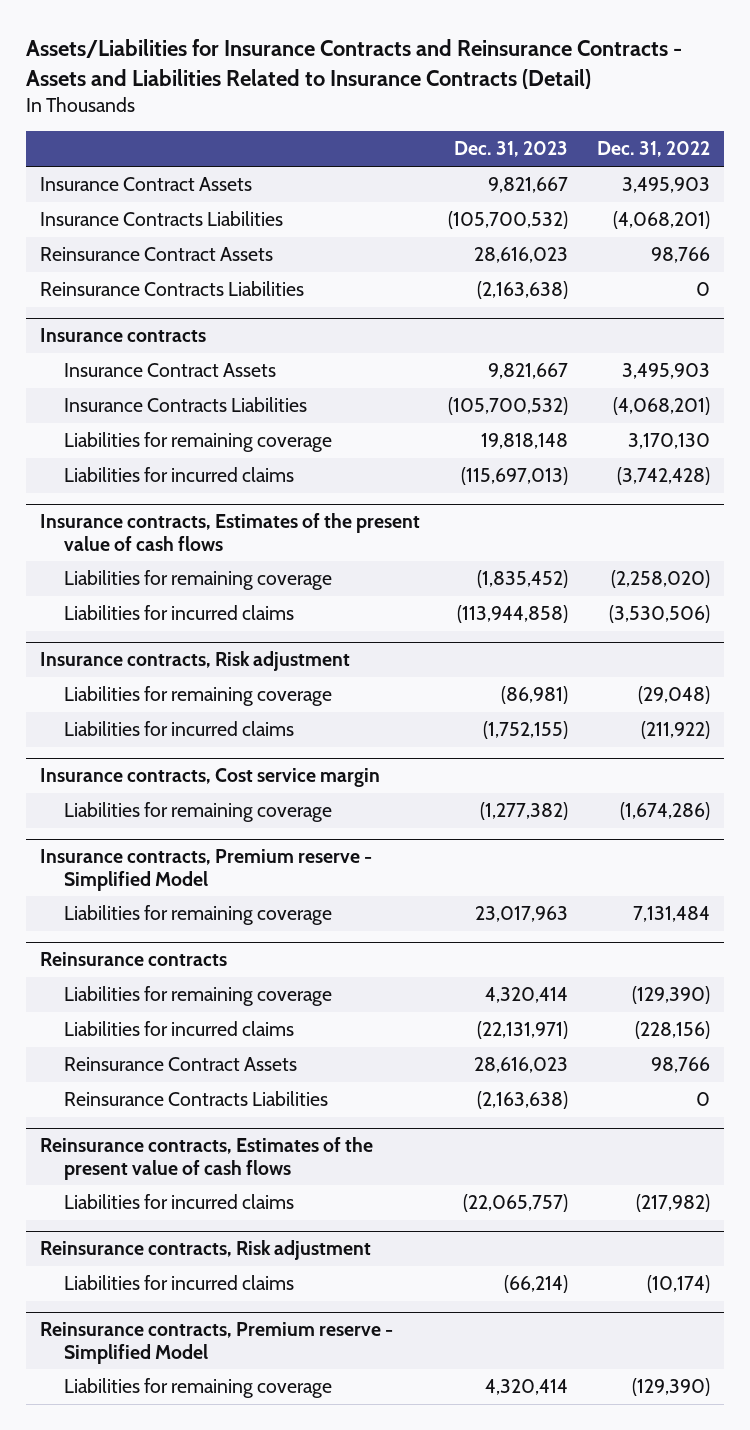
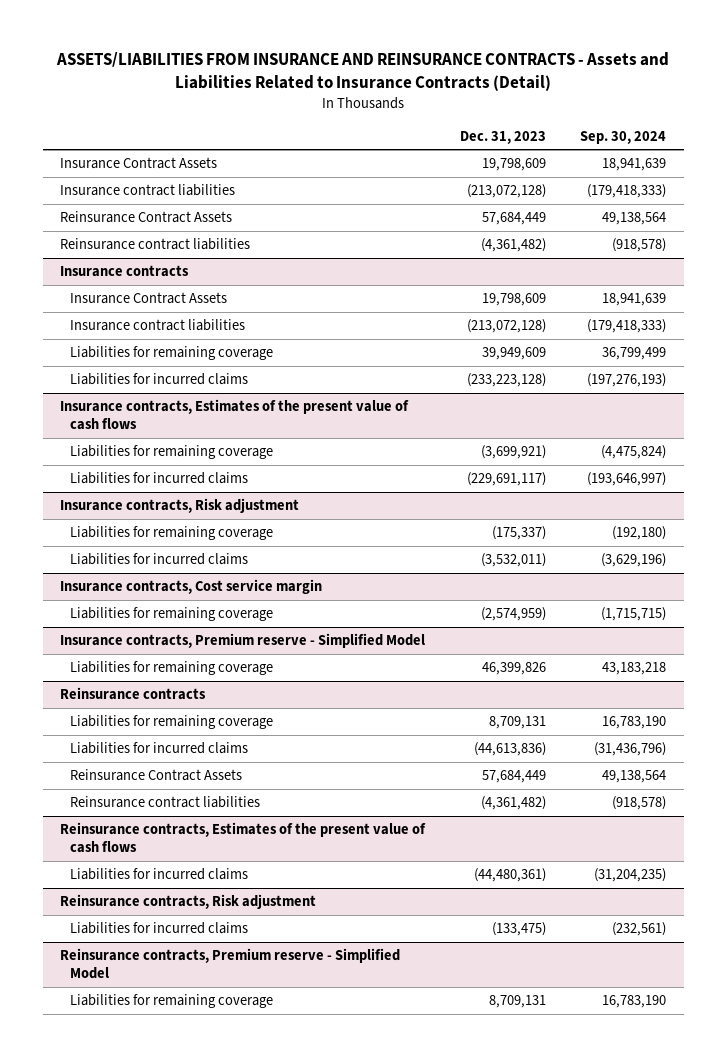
- Assets/Liabilities for Insurance Contracts and Reinsurance Contracts - Assets and Liabilities Related to Insurance Contracts (Detail)
+ ASSETS/LIABILITIES FROM INSURANCE AND REINSURANCE CONTRACTS - Assets and Liabilities Related to Insurance Contracts (Detail)
- | Dec. 31, 2023 | Dec. 31, 2022
+ | Dec. 31, 2023 | Sep. 30, 2024
- Insurance Contract Assets | 9,821,667 | 3,495,903
- Insurance Contracts Liabilities | (105,700,532) | (4,068,201)
- Reinsurance Contract Assets | 28,616,023 | 98,766
- Reinsurance Contracts Liabilities | (2,163,638) | 0
+ Insurance Contract Assets | 19,798,609 | 18,941,639
+ Insurance contract liabilities | (213,072,128) | (179,418,333)
+ Reinsurance Contract Assets | 57,684,449 | 49,138,564
+ Reinsurance contract liabilities | (4,361,482) | (918,578)
@ Insurance contracts
- Insurance Contract Assets | 9,821,667 | 3,495,903
- Insurance Contracts Liabilities | (105,700,532) | (4,068,201)
- Liabilities for remaining coverage | 19,818,148 | 3,170,130
- Liabilities for incurred claims | (115,697,013) | (3,742,428)
+ Insurance Contract Assets | 19,798,609 | 18,941,639
+ Insurance contract liabilities | (213,072,128) | (179,418,333)
+ Liabilities for remaining coverage | 39,949,609 | 36,799,499
+ Liabilities for incurred claims | (233,223,128) | (197,276,193)
@ Insurance contracts, Estimates of the present value of cash flows
- Liabilities for remaining coverage | (1,835,452) | (2,258,020)
- Liabilities for incurred claims | (113,944,858) | (3,530,506)
+ Liabilities for remaining coverage | (3,699,921) | (4,475,824)
+ Liabilities for incurred claims | (229,691,117) | (193,646,997)
@ Insurance contracts, Risk adjustment
- Liabilities for remaining coverage | (86,981) | (29,048)
- Liabilities for incurred claims | (1,752,155) | (211,922)
+ Liabilities for remaining coverage | (175,337) | (192,180)
+ Liabilities for incurred claims | (3,532,011) | (3,629,196)
@ Insurance contracts, Cost service margin
- Liabilities for remaining coverage | (1,277,382) | (1,674,286)
+ Liabilities for remaining coverage | (2,574,959) | (1,715,715)
@ Insurance contracts, Premium reserve - Simplified Model
- Liabilities for remaining coverage | 23,017,963 | 7,131,484
+ Liabilities for remaining coverage | 46,399,826 | 43,183,218
@ Reinsurance contracts
- Liabilities for remaining coverage | 4,320,414 | (129,390)
- Liabilities for incurred claims | (22,131,971) | (228,156)
- Reinsurance Contract Assets | 28,616,023 | 98,766
- Reinsurance Contracts Liabilities | (2,163,638) | 0
+ Liabilities for remaining coverage | 8,709,131 | 16,783,190
+ Liabilities for incurred claims | (44,613,836) | (31,436,796)
+ Reinsurance Contract Assets | 57,684,449 | 49,138,564
+ Reinsurance contract liabilities | (4,361,482) | (918,578)
@ Reinsurance contracts, Estimates of the present value of cash flows
- Liabilities for incurred claims | (22,065,757) | (217,982)
+ Liabilities for incurred claims | (44,480,361) | (31,204,235)
@ Reinsurance contracts, Risk adjustment
- Liabilities for incurred claims | (66,214) | (10,174)
+ Liabilities for incurred claims | (133,475) | (232,561)
@ Reinsurance contracts, Premium reserve - Simplified Model
- Liabilities for remaining coverage | 4,320,414 | (129,390)
+ Liabilities for remaining coverage | 8,709,131 | 16,783,190

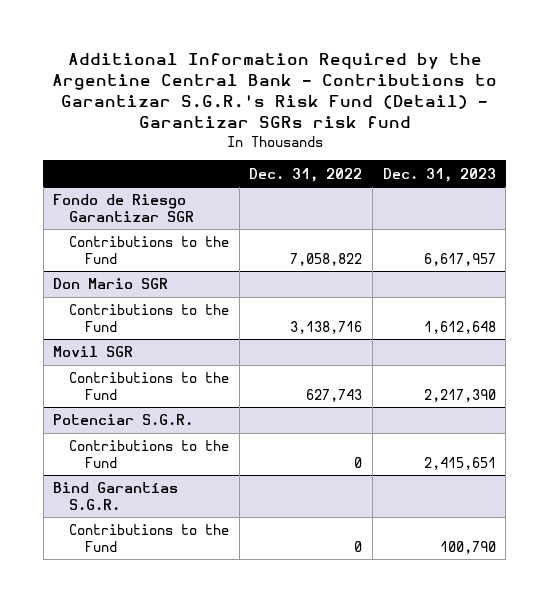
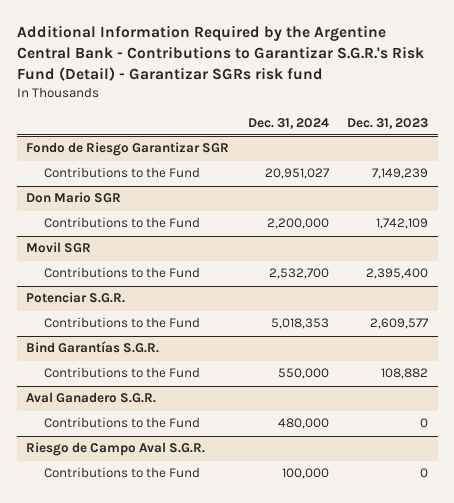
- | Dec. 31, 2022 | Dec. 31, 2023
+ | Dec. 31, 2024 | Dec. 31, 2023
@ Fondo de Riesgo Garantizar SGR
- Contributions to the Fund | 7,058,822 | 6,617,957
+ Contributions to the Fund | 20,951,027 | 7,149,239
@ Don Mario SGR
- Contributions to the Fund | 3,138,716 | 1,612,648
+ Contributions to the Fund | 2,200,000 | 1,742,109
@ Movil SGR
- Contributions to the Fund | 627,743 | 2,217,390
+ Contributions to the Fund | 2,532,700 | 2,395,400
@ Potenciar S.G.R.
- Contributions to the Fund | 0 | 2,415,651
+ Contributions to the Fund | 5,018,353 | 2,609,577
@ Bind Garantías S.G.R.
- Contributions to the Fund | 0 | 100,790
+ Contributions to the Fund | 550,000 | 108,882
+ Aval Ganadero S.G.R.
+ Contributions to the Fund | 480,000 | 0
+ Riesgo de Campo Aval S.G.R.
+ Contributions to the Fund | 100,000 | 0

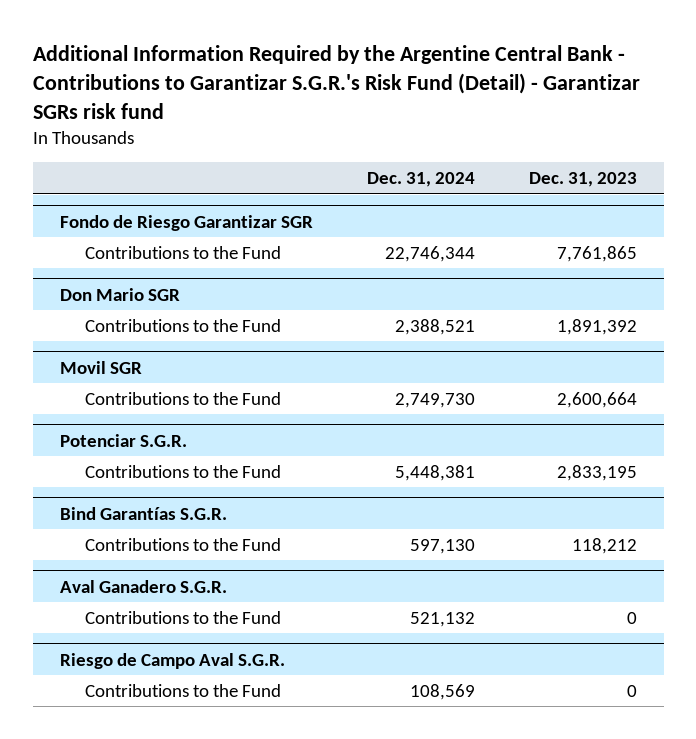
@ Fondo de Riesgo Garantizar SGR
- Contributions to the Fund | 20,951,027 | 7,149,239
+ Contributions to the Fund | 22,746,344 | 7,761,865
@ Don Mario SGR
- Contributions to the Fund | 2,200,000 | 1,742,109
+ Contributions to the Fund | 2,388,521 | 1,891,392
@ Movil SGR
- Contributions to the Fund | 2,532,700 | 2,395,400
+ Contributions to the Fund | 2,749,730 | 2,600,664
@ Potenciar S.G.R.
- Contributions to the Fund | 5,018,353 | 2,609,577
+ Contributions to the Fund | 5,448,381 | 2,833,195
@ Bind Garantías S.G.R.
- Contributions to the Fund | 550,000 | 108,882
+ Contributions to the Fund | 597,130 | 118,212
@ Aval Ganadero S.G.R.
- Contributions to the Fund | 480,000 | 0
+ Contributions to the Fund | 521,132 | 0
@ Riesgo de Campo Aval S.G.R.
- Contributions to the Fund | 100,000 | 0
+ Contributions to the Fund | 108,569 | 0

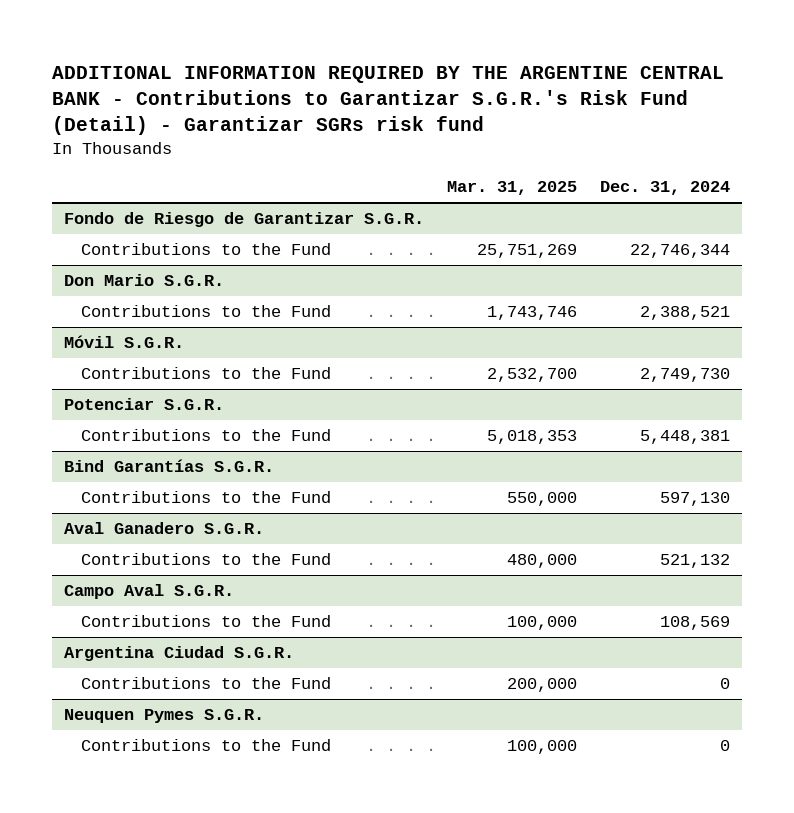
- Additional Information Required by the Argentine Central Bank - Contributions to Garantizar S.G.R.'s Risk Fund (Detail) - Garantizar SGRs risk fund
+ ADDITIONAL INFORMATION REQUIRED BY THE ARGENTINE CENTRAL BANK - Contributions to Garantizar S.G.R.'s Risk Fund (Detail) - Garantizar SGRs risk fund
- | Dec. 31, 2024 | Dec. 31, 2023
+ | Mar. 31, 2025 | Dec. 31, 2024
- Fondo de Riesgo Garantizar SGR
+ Fondo de Riesgo de Garantizar S.G.R.
- Don Mario SGR
+ Don Mario S.G.R.
- Movil SGR
+ Móvil S.G.R.
- Riesgo de Campo Aval S.G.R.
+ Campo Aval S.G.R.
+ Argentina Ciudad S.G.R.
+ Contributions to the Fund | 200,000 | 0
+ Neuquen Pymes S.G.R.
+ Contributions to the Fund | 100,000 | 0

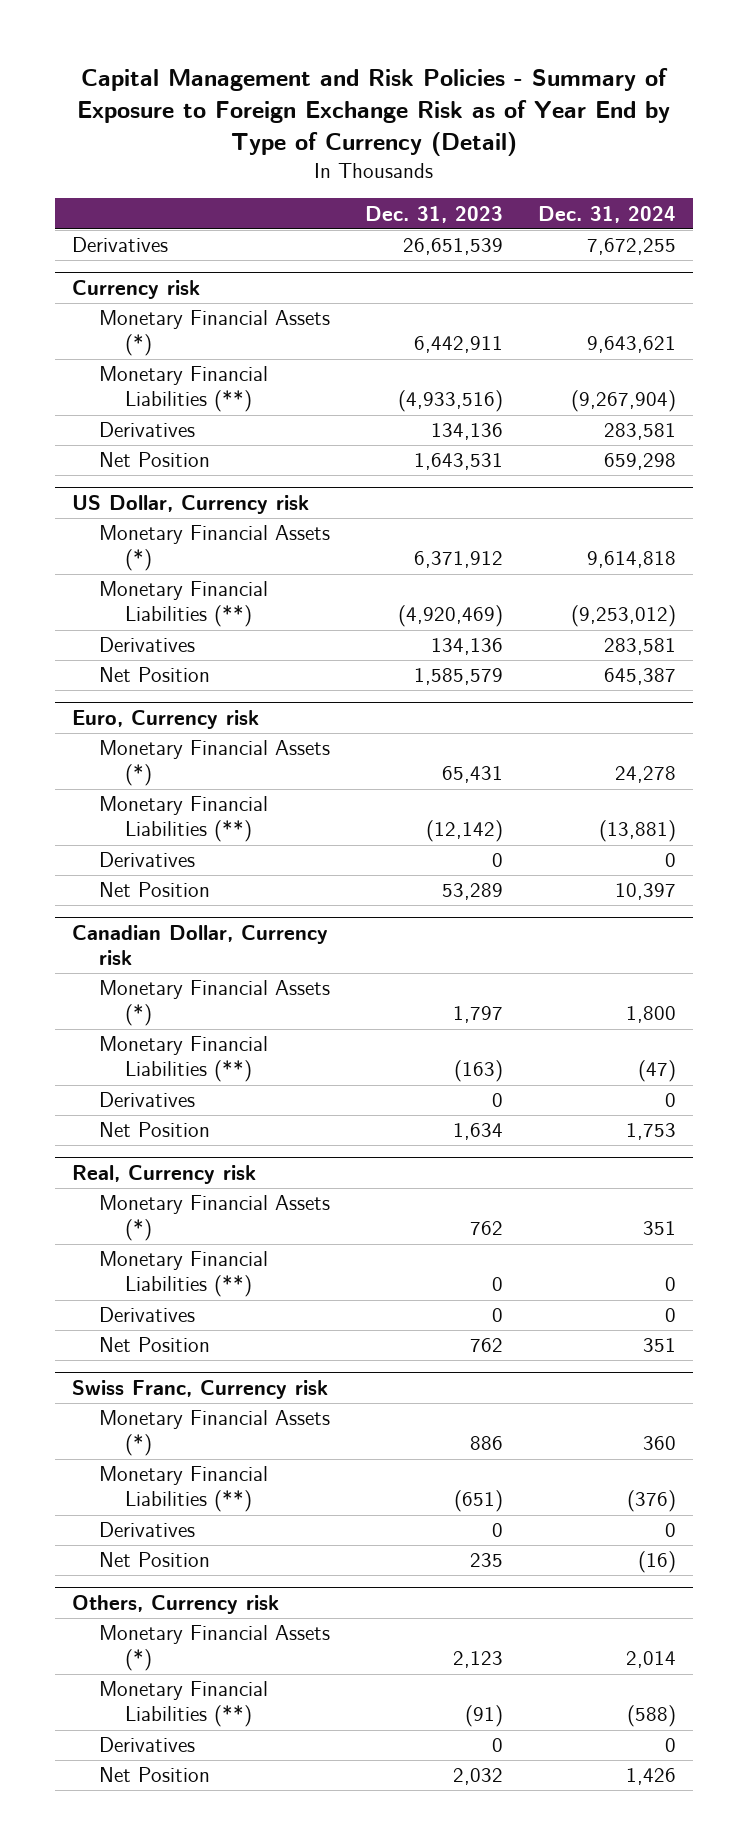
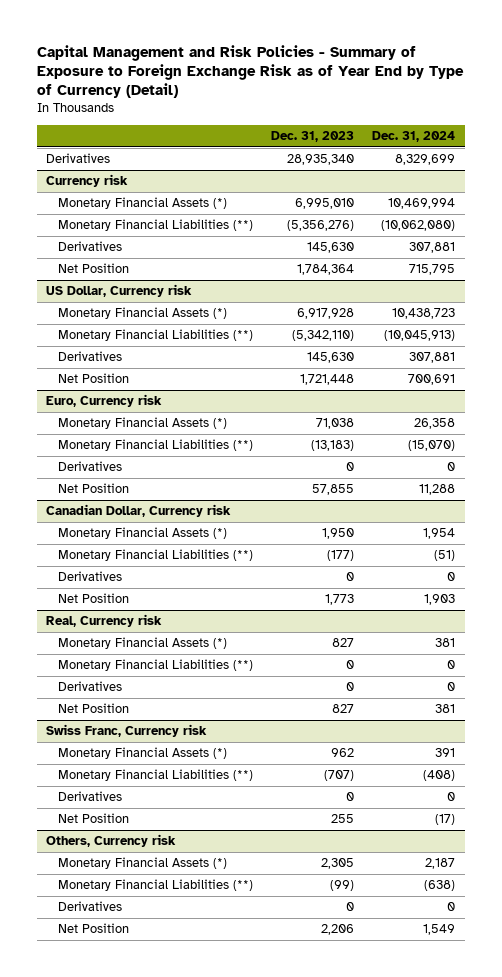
- Derivatives | 26,651,539 | 7,672,255
+ Derivatives | 28,935,340 | 8,329,699
@ Currency risk
- Monetary Financial Assets (*) | 6,442,911 | 9,643,621
- Monetary Financial Liabilities (**) | (4,933,516) | (9,267,904)
- Derivatives | 134,136 | 283,581
- Net Position | 1,643,531 | 659,298
+ Monetary Financial Assets (*) | 6,995,010 | 10,469,994
+ Monetary Financial Liabilities (**) | (5,356,276) | (10,062,080)
+ Derivatives | 145,630 | 307,881
+ Net Position | 1,784,364 | 715,795
@ US Dollar, Currency risk
- Monetary Financial Assets (*) | 6,371,912 | 9,614,818
- Monetary Financial Liabilities (**) | (4,920,469) | (9,253,012)
- Derivatives | 134,136 | 283,581
- Net Position | 1,585,579 | 645,387
+ Monetary Financial Assets (*) | 6,917,928 | 10,438,723
+ Monetary Financial Liabilities (**) | (5,342,110) | (10,045,913)
+ Derivatives | 145,630 | 307,881
+ Net Position | 1,721,448 | 700,691
@ Euro, Currency risk
- Monetary Financial Assets (*) | 65,431 | 24,278
- Monetary Financial Liabilities (**) | (12,142) | (13,881)
+ Monetary Financial Assets (*) | 71,038 | 26,358
+ Monetary Financial Liabilities (**) | (13,183) | (15,070)
- Net Position | 53,289 | 10,397
+ Net Position | 57,855 | 11,288
@ Canadian Dollar, Currency risk
- Monetary Financial Assets (*) | 1,797 | 1,800
- Monetary Financial Liabilities (**) | (163) | (47)
+ Monetary Financial Assets (*) | 1,950 | 1,954
+ Monetary Financial Liabilities (**) | (177) | (51)
- Net Position | 1,634 | 1,753
+ Net Position | 1,773 | 1,903
@ Real, Currency risk
- Monetary Financial Assets (*) | 762 | 351
+ Monetary Financial Assets (*) | 827 | 381
- Net Position | 762 | 351
+ Net Position | 827 | 381
@ Swiss Franc, Currency risk
- Monetary Financial Assets (*) | 886 | 360
- Monetary Financial Liabilities (**) | (651) | (376)
+ Monetary Financial Assets (*) | 962 | 391
+ Monetary Financial Liabilities (**) | (707) | (408)
- Net Position | 235 | (16)
+ Net Position | 255 | (17)
@ Others, Currency risk
- Monetary Financial Assets (*) | 2,123 | 2,014
- Monetary Financial Liabilities (**) | (91) | (588)
+ Monetary Financial Assets (*) | 2,305 | 2,187
+ Monetary Financial Liabilities (**) | (99) | (638)
- Net Position | 2,032 | 1,426
+ Net Position | 2,206 | 1,549

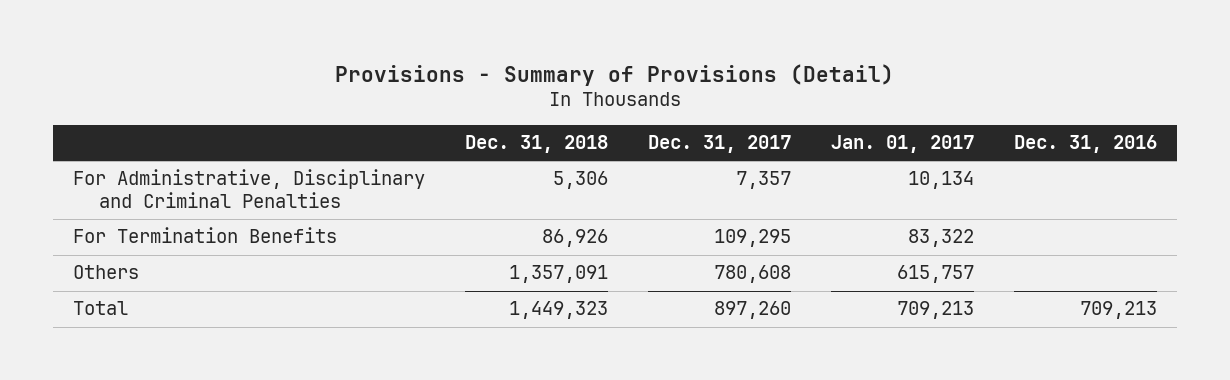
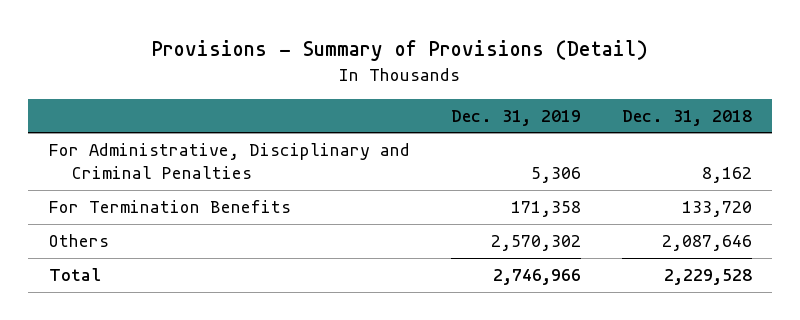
- | Dec. 31, 2018 | Dec. 31, 2017 | Jan. 01, 2017 | Dec. 31, 2016
+ | Dec. 31, 2019 | Dec. 31, 2018
- For Administrative, Disciplinary and Criminal Penalties | 5,306 | 7,357 | 10,134 |
- For Termination Benefits | 86,926 | 109,295 | 83,322 |
- Others | 1,357,091 | 780,608 | 615,757 |
- Total | 1,449,323 | 897,260 | 709,213 | 709,213
+ For Administrative, Disciplinary and Criminal Penalties | 5,306 | 8,162
+ For Termination Benefits | 171,358 | 133,720
+ Others | 2,570,302 | 2,087,646
+ Total | 2,746,966 | 2,229,528

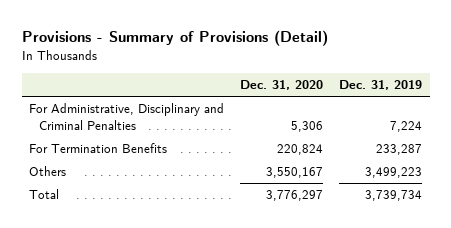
- | Dec. 31, 2019 | Dec. 31, 2018
+ | Dec. 31, 2020 | Dec. 31, 2019
- For Administrative, Disciplinary and Criminal Penalties | 5,306 | 8,162
- For Termination Benefits | 171,358 | 133,720
- Others | 2,570,302 | 2,087,646
- Total | 2,746,966 | 2,229,528
+ For Administrative, Disciplinary and Criminal Penalties | 5,306 | 7,224
+ For Termination Benefits | 220,824 | 233,287
+ Others | 3,550,167 | 3,499,223
+ Total | 3,776,297 | 3,739,734

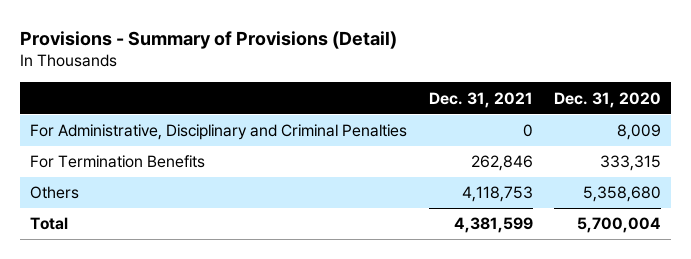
- | Dec. 31, 2020 | Dec. 31, 2019
+ | Dec. 31, 2021 | Dec. 31, 2020
- For Administrative, Disciplinary and Criminal Penalties | 5,306 | 7,224
- For Termination Benefits | 220,824 | 233,287
- Others | 3,550,167 | 3,499,223
- Total | 3,776,297 | 3,739,734
+ For Administrative, Disciplinary and Criminal Penalties | 0 | 8,009
+ For Termination Benefits | 262,846 | 333,315
+ Others | 4,118,753 | 5,358,680
+ Total | 4,381,599 | 5,700,004

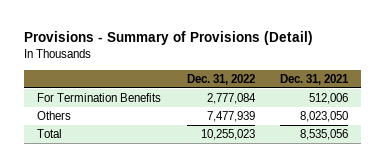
- | Dec. 31, 2021 | Dec. 31, 2020
+ | Dec. 31, 2022 | Dec. 31, 2021
- For Administrative, Disciplinary and Criminal Penalties | 0 | 8,009
- For Termination Benefits | 262,846 | 333,315
- Others | 4,118,753 | 5,358,680
- Total | 4,381,599 | 5,700,004
+ For Termination Benefits | 2,777,084 | 512,006
+ Others | 7,477,939 | 8,023,050
+ Total | 10,255,023 | 8,535,056

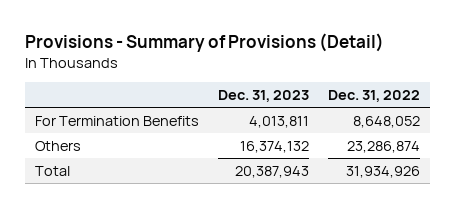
- | Dec. 31, 2022 | Dec. 31, 2021
+ | Dec. 31, 2023 | Dec. 31, 2022
- For Termination Benefits | 2,777,084 | 512,006
- Others | 7,477,939 | 8,023,050
- Total | 10,255,023 | 8,535,056
+ For Termination Benefits | 4,013,811 | 8,648,052
+ Others | 16,374,132 | 23,286,874
+ Total | 20,387,943 | 31,934,926

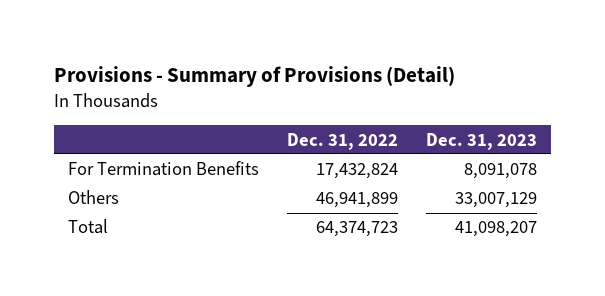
- | Dec. 31, 2023 | Dec. 31, 2022
+ | Dec. 31, 2022 | Dec. 31, 2023
- For Termination Benefits | 4,013,811 | 8,648,052
- Others | 16,374,132 | 23,286,874
- Total | 20,387,943 | 31,934,926
+ For Termination Benefits | 17,432,824 | 8,091,078
+ Others | 46,941,899 | 33,007,129
+ Total | 64,374,723 | 41,098,207

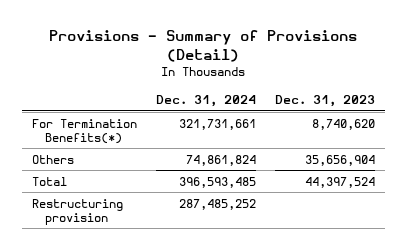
- | Dec. 31, 2022 | Dec. 31, 2023
+ | Dec. 31, 2024 | Dec. 31, 2023
- For Termination Benefits | 17,432,824 | 8,091,078
- Others | 46,941,899 | 33,007,129
- Total | 64,374,723 | 41,098,207
+ For Termination Benefits(*) | 321,731,661 | 8,740,620
+ Others | 74,861,824 | 35,656,904
+ Total | 396,593,485 | 44,397,524
+ Restructuring provision | 287,485,252 |

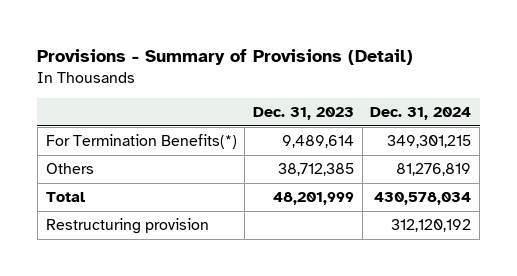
- | Dec. 31, 2024 | Dec. 31, 2023
+ | Dec. 31, 2023 | Dec. 31, 2024
- For Termination Benefits(*) | 321,731,661 | 8,740,620
- Others | 74,861,824 | 35,656,904
- Total | 396,593,485 | 44,397,524
- Restructuring provision | 287,485,252 |
+ For Termination Benefits(*) | 9,489,614 | 349,301,215
+ Others | 38,712,385 | 81,276,819
+ Total | 48,201,999 | 430,578,034
+ Restructuring provision | | 312,120,192

